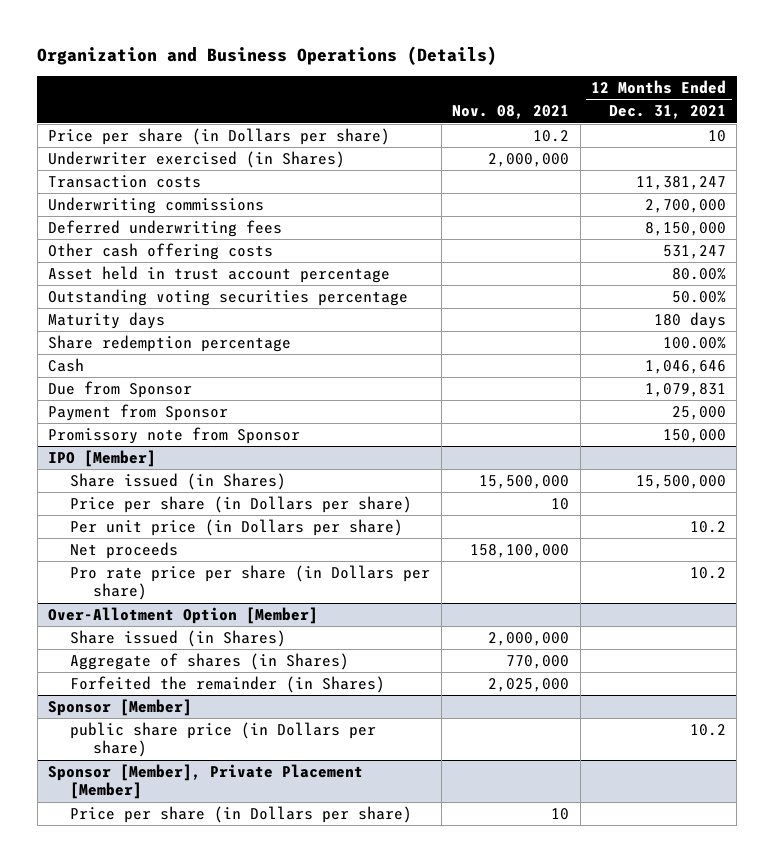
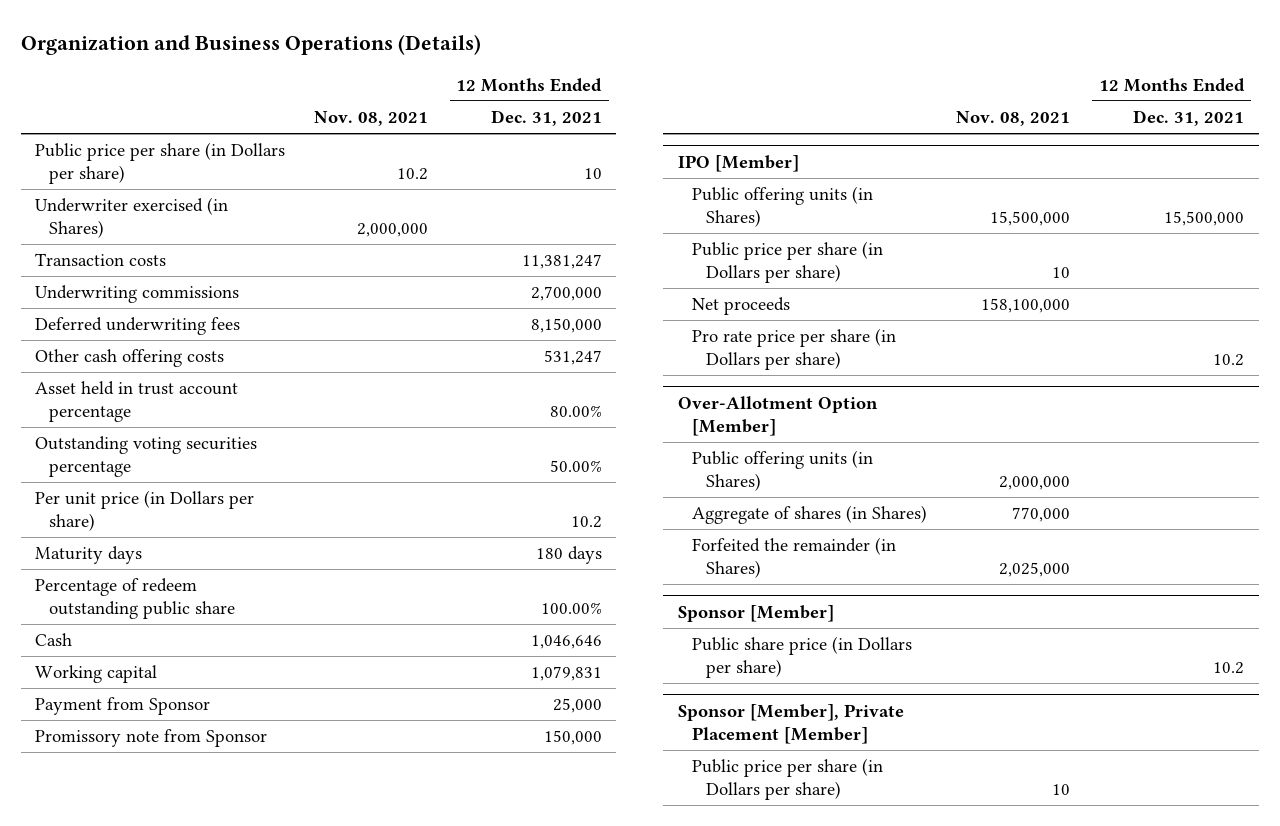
- Price per share (in Dollars per share) | 10.2 | 10
+ Public price per share (in Dollars per share) | 10.2 | 10
+ Per unit price (in Dollars per share) | | 10.2
- Share redemption percentage | | 100.00%
+ Percentage of redeem outstanding public share | | 100.00%
- Due from Sponsor | | 1,079,831
+ Working capital | | 1,079,831
@ IPO [Member]
- Share issued (in Shares) | 15,500,000 | 15,500,000
- Price per share (in Dollars per share) | 10 |
- Per unit price (in Dollars per share) | | 10.2
+ Public offering units (in Shares) | 15,500,000 | 15,500,000
+ Public price per share (in Dollars per share) | 10 |
@ Over-Allotment Option [Member]
- Share issued (in Shares) | 2,000,000 |
+ Public offering units (in Shares) | 2,000,000 |
@ Sponsor [Member]
- public share price (in Dollars per share) | | 10.2
+ Public share price (in Dollars per share) | | 10.2
@ Sponsor [Member], Private Placement [Member]
- Price per share (in Dollars per share) | 10 |
+ Public price per share (in Dollars per share) | 10 |

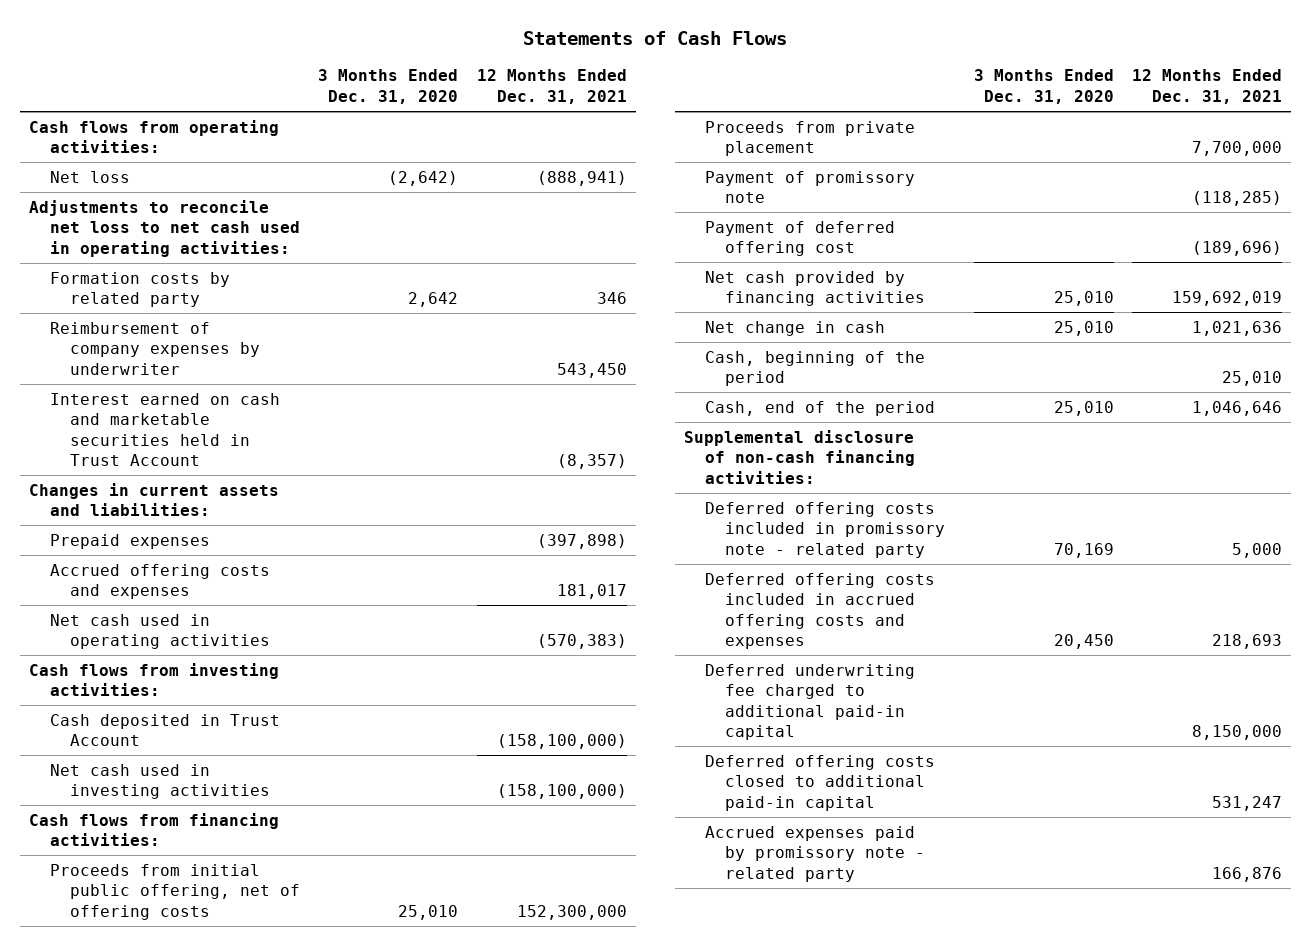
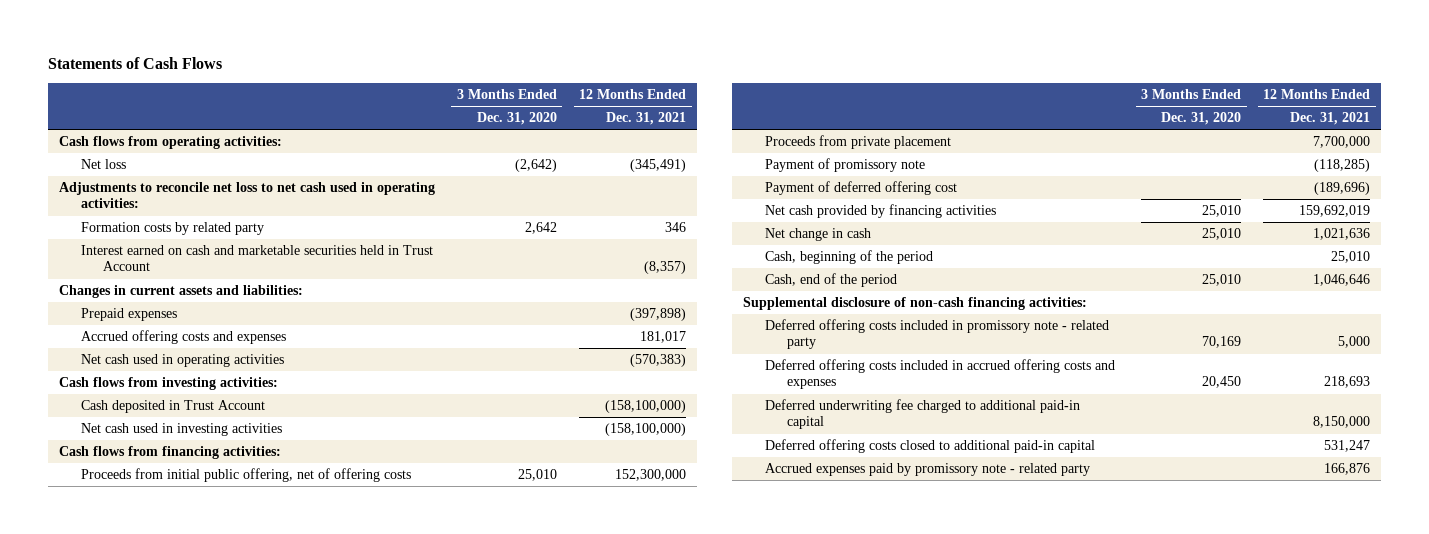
- Net loss | (2,642) | (888,941)
+ Net loss | (2,642) | (345,491)
- Reimbursement of company expenses by underwriter | | 543,450

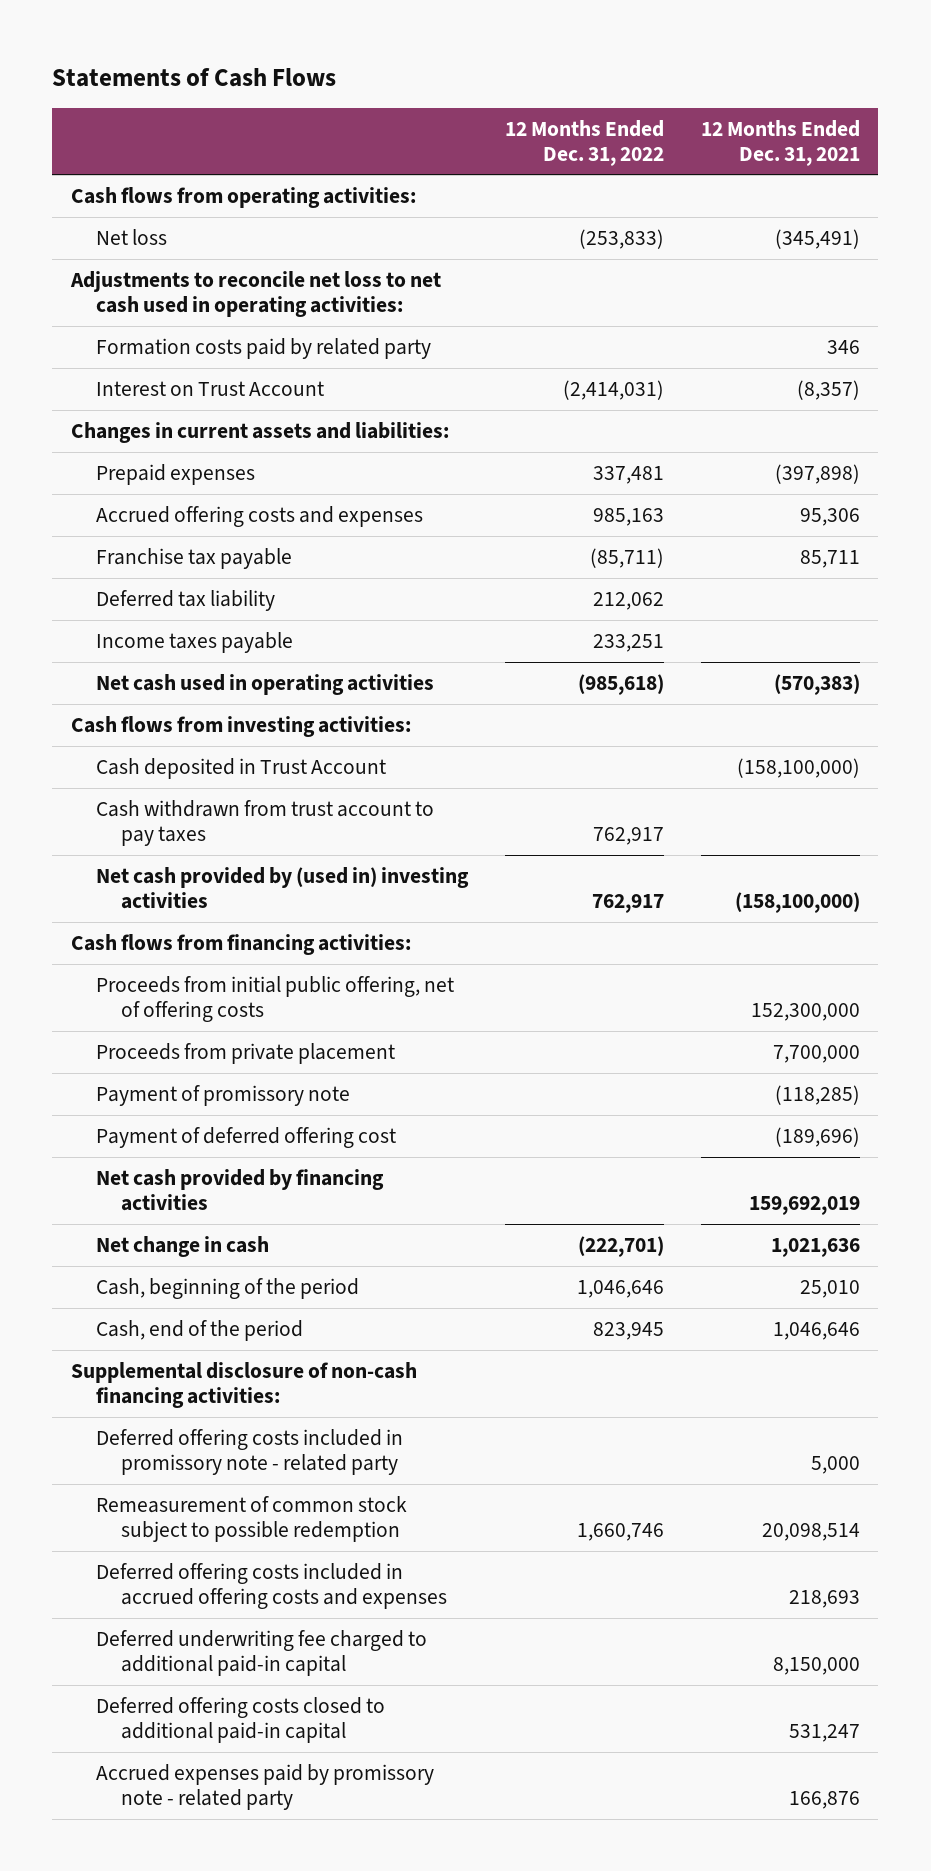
- | 3 Months Ended Dec. 31, 2020 | 12 Months Ended Dec. 31, 2021
+ | 12 Months Ended Dec. 31, 2022 | 12 Months Ended Dec. 31, 2021
- Formation costs by related party | 2,642 | 346
- Interest earned on cash and marketable securities held in Trust Account | | (8,357)
+ Formation costs paid by related party | | 346
+ Interest on Trust Account | (2,414,031) | (8,357)
- Accrued offering costs and expenses | | 181,017
+ Accrued offering costs and expenses | 985,163 | 95,306
+ Franchise tax payable | (85,711) | 85,711
+ Deferred tax liability | 212,062 |
+ Income taxes payable | 233,251 |
- Net cash used in investing activities | | (158,100,000)
+ Cash withdrawn from trust account to pay taxes | 762,917 |
+ Net cash provided by (used in) investing activities | 762,917 | (158,100,000)
+ Remeasurement of common stock subject to possible redemption | 1,660,746 | 20,098,514

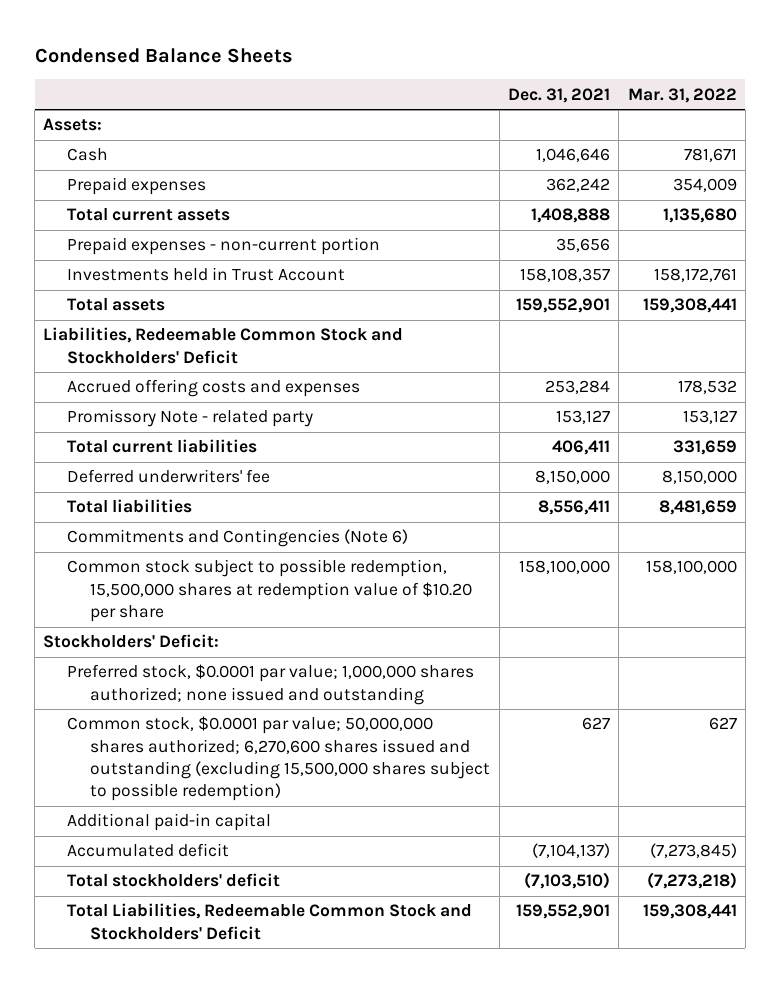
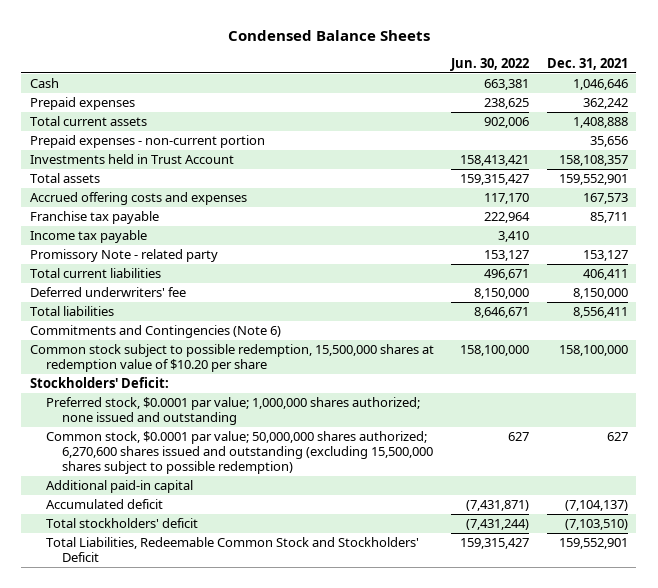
- | Dec. 31, 2021 | Mar. 31, 2022
+ | Jun. 30, 2022 | Dec. 31, 2021
- Assets:
- Liabilities, Redeemable Common Stock and Stockholders' Deficit
- Accrued offering costs and expenses | 253,284 | 178,532
+ Accrued offering costs and expenses | 117,170 | 167,573
+ Franchise tax payable | 222,964 | 85,711
+ Income tax payable | 3,410 |

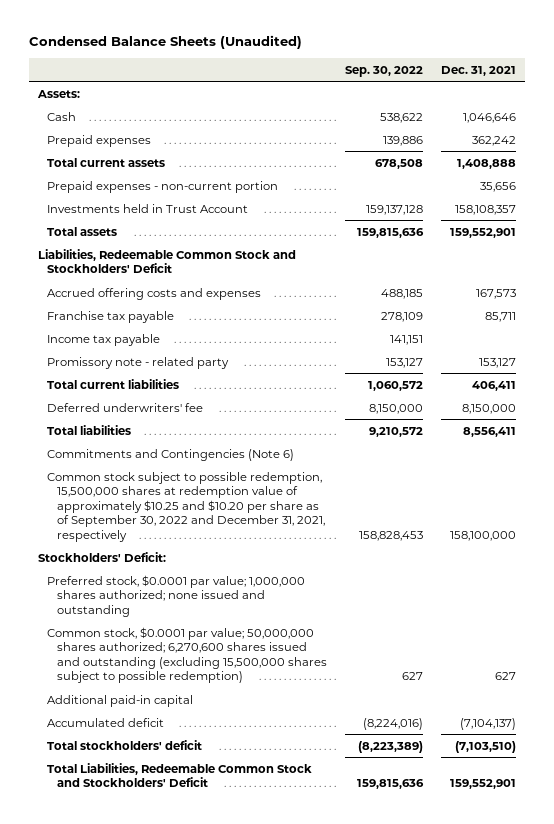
- Condensed Balance Sheets
+ Condensed Balance Sheets (Unaudited)
- | Jun. 30, 2022 | Dec. 31, 2021
+ | Sep. 30, 2022 | Dec. 31, 2021
+ Assets:
+ Liabilities, Redeemable Common Stock and Stockholders' Deficit
- Promissory Note - related party | 153,127 | 153,127
+ Promissory note - related party | 153,127 | 153,127
- Common stock subject to possible redemption, 15,500,000 shares at redemption value of $10.20 per share | 158,100,000 | 158,100,000
+ Common stock subject to possible redemption, 15,500,000 shares at redemption value of approximately $10.25 and $10.20 per share as of September 30, 2022 and December 31, 2021, respectively | 158,828,453 | 158,100,000

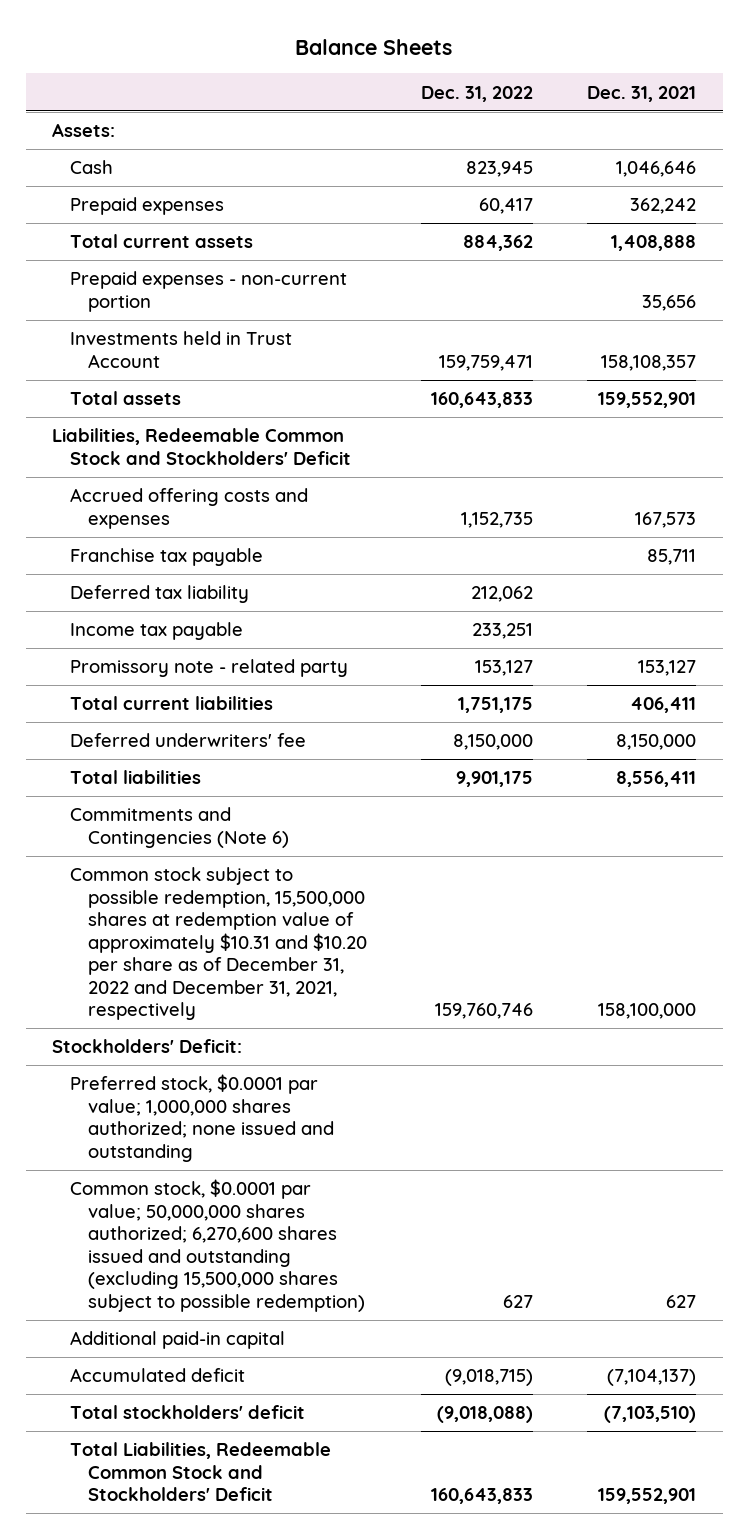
- Condensed Balance Sheets (Unaudited)
+ Balance Sheets
- | Sep. 30, 2022 | Dec. 31, 2021
+ | Dec. 31, 2022 | Dec. 31, 2021
+ Deferred tax liability | 212,062 |
- Common stock subject to possible redemption, 15,500,000 shares at redemption value of approximately $10.25 and $10.20 per share as of September 30, 2022 and December 31, 2021, respectively | 158,828,453 | 158,100,000
+ Common stock subject to possible redemption, 15,500,000 shares at redemption value of approximately $10.31 and $10.20 per share as of December 31, 2022 and December 31, 2021, respectively | 159,760,746 | 158,100,000

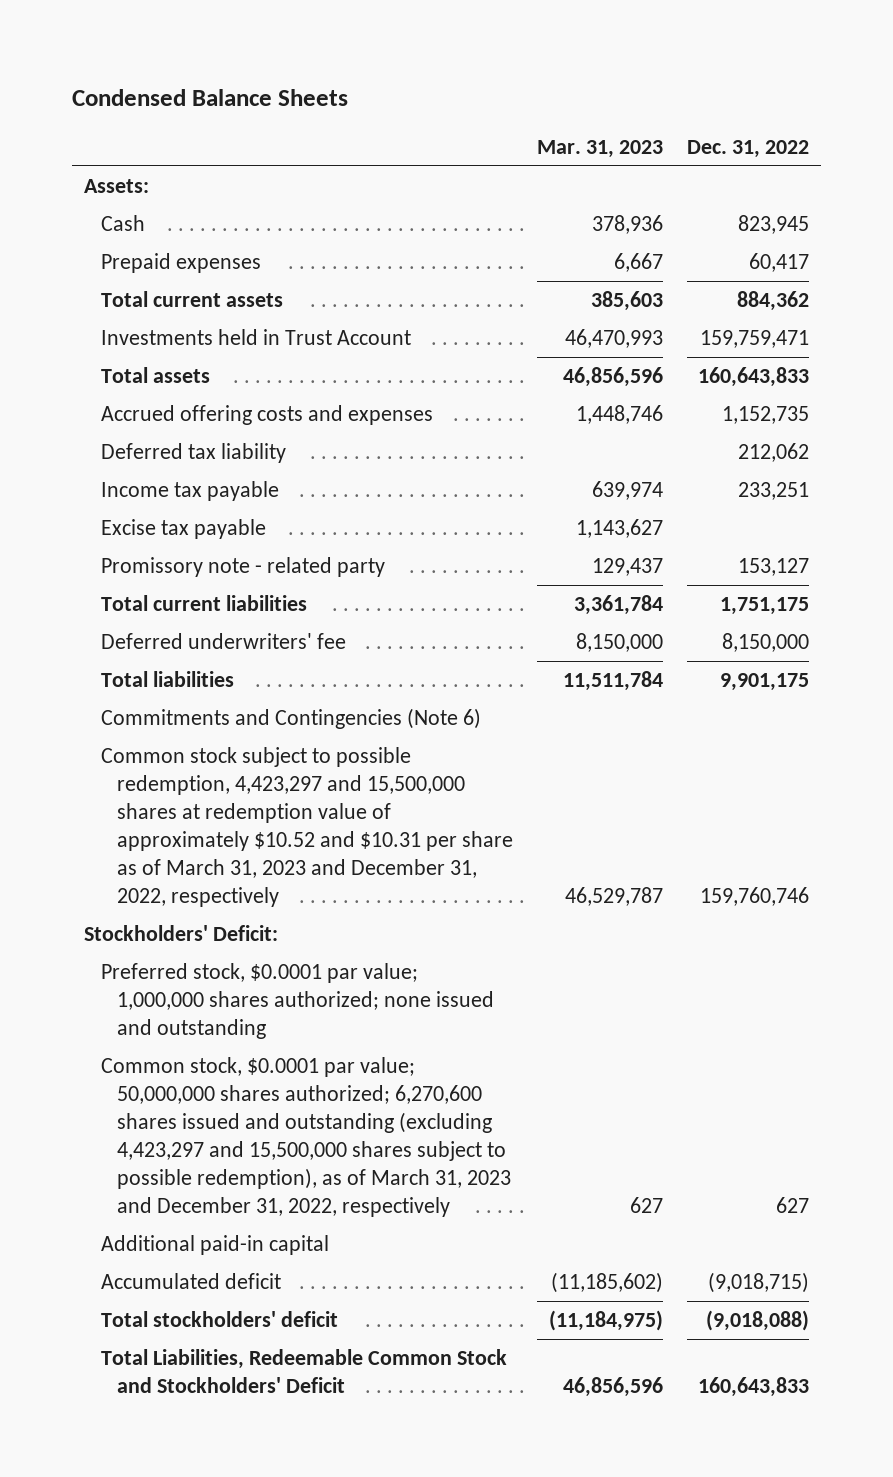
- Balance Sheets
+ Condensed Balance Sheets
- | Dec. 31, 2022 | Dec. 31, 2021
+ | Mar. 31, 2023 | Dec. 31, 2022
- Prepaid expenses - non-current portion | | 35,656
- Liabilities, Redeemable Common Stock and Stockholders' Deficit
- Franchise tax payable | | 85,711
+ Excise tax payable | 1,143,627 |
- Common stock subject to possible redemption, 15,500,000 shares at redemption value of approximately $10.31 and $10.20 per share as of December 31, 2022 and December 31, 2021, respectively | 159,760,746 | 158,100,000
+ Common stock subject to possible redemption, 4,423,297 and 15,500,000 shares at redemption value of approximately $10.52 and $10.31 per share as of March 31, 2023 and December 31, 2022, respectively | 46,529,787 | 159,760,746
- Common stock, $0.0001 par value; 50,000,000 shares authorized; 6,270,600 shares issued and outstanding (excluding 15,500,000 shares subject to possible redemption) | 627 | 627
+ Common stock, $0.0001 par value; 50,000,000 shares authorized; 6,270,600 shares issued and outstanding (excluding 4,423,297 and 15,500,000 shares subject to possible redemption), as of March 31, 2023 and December 31, 2022, respectively | 627 | 627

